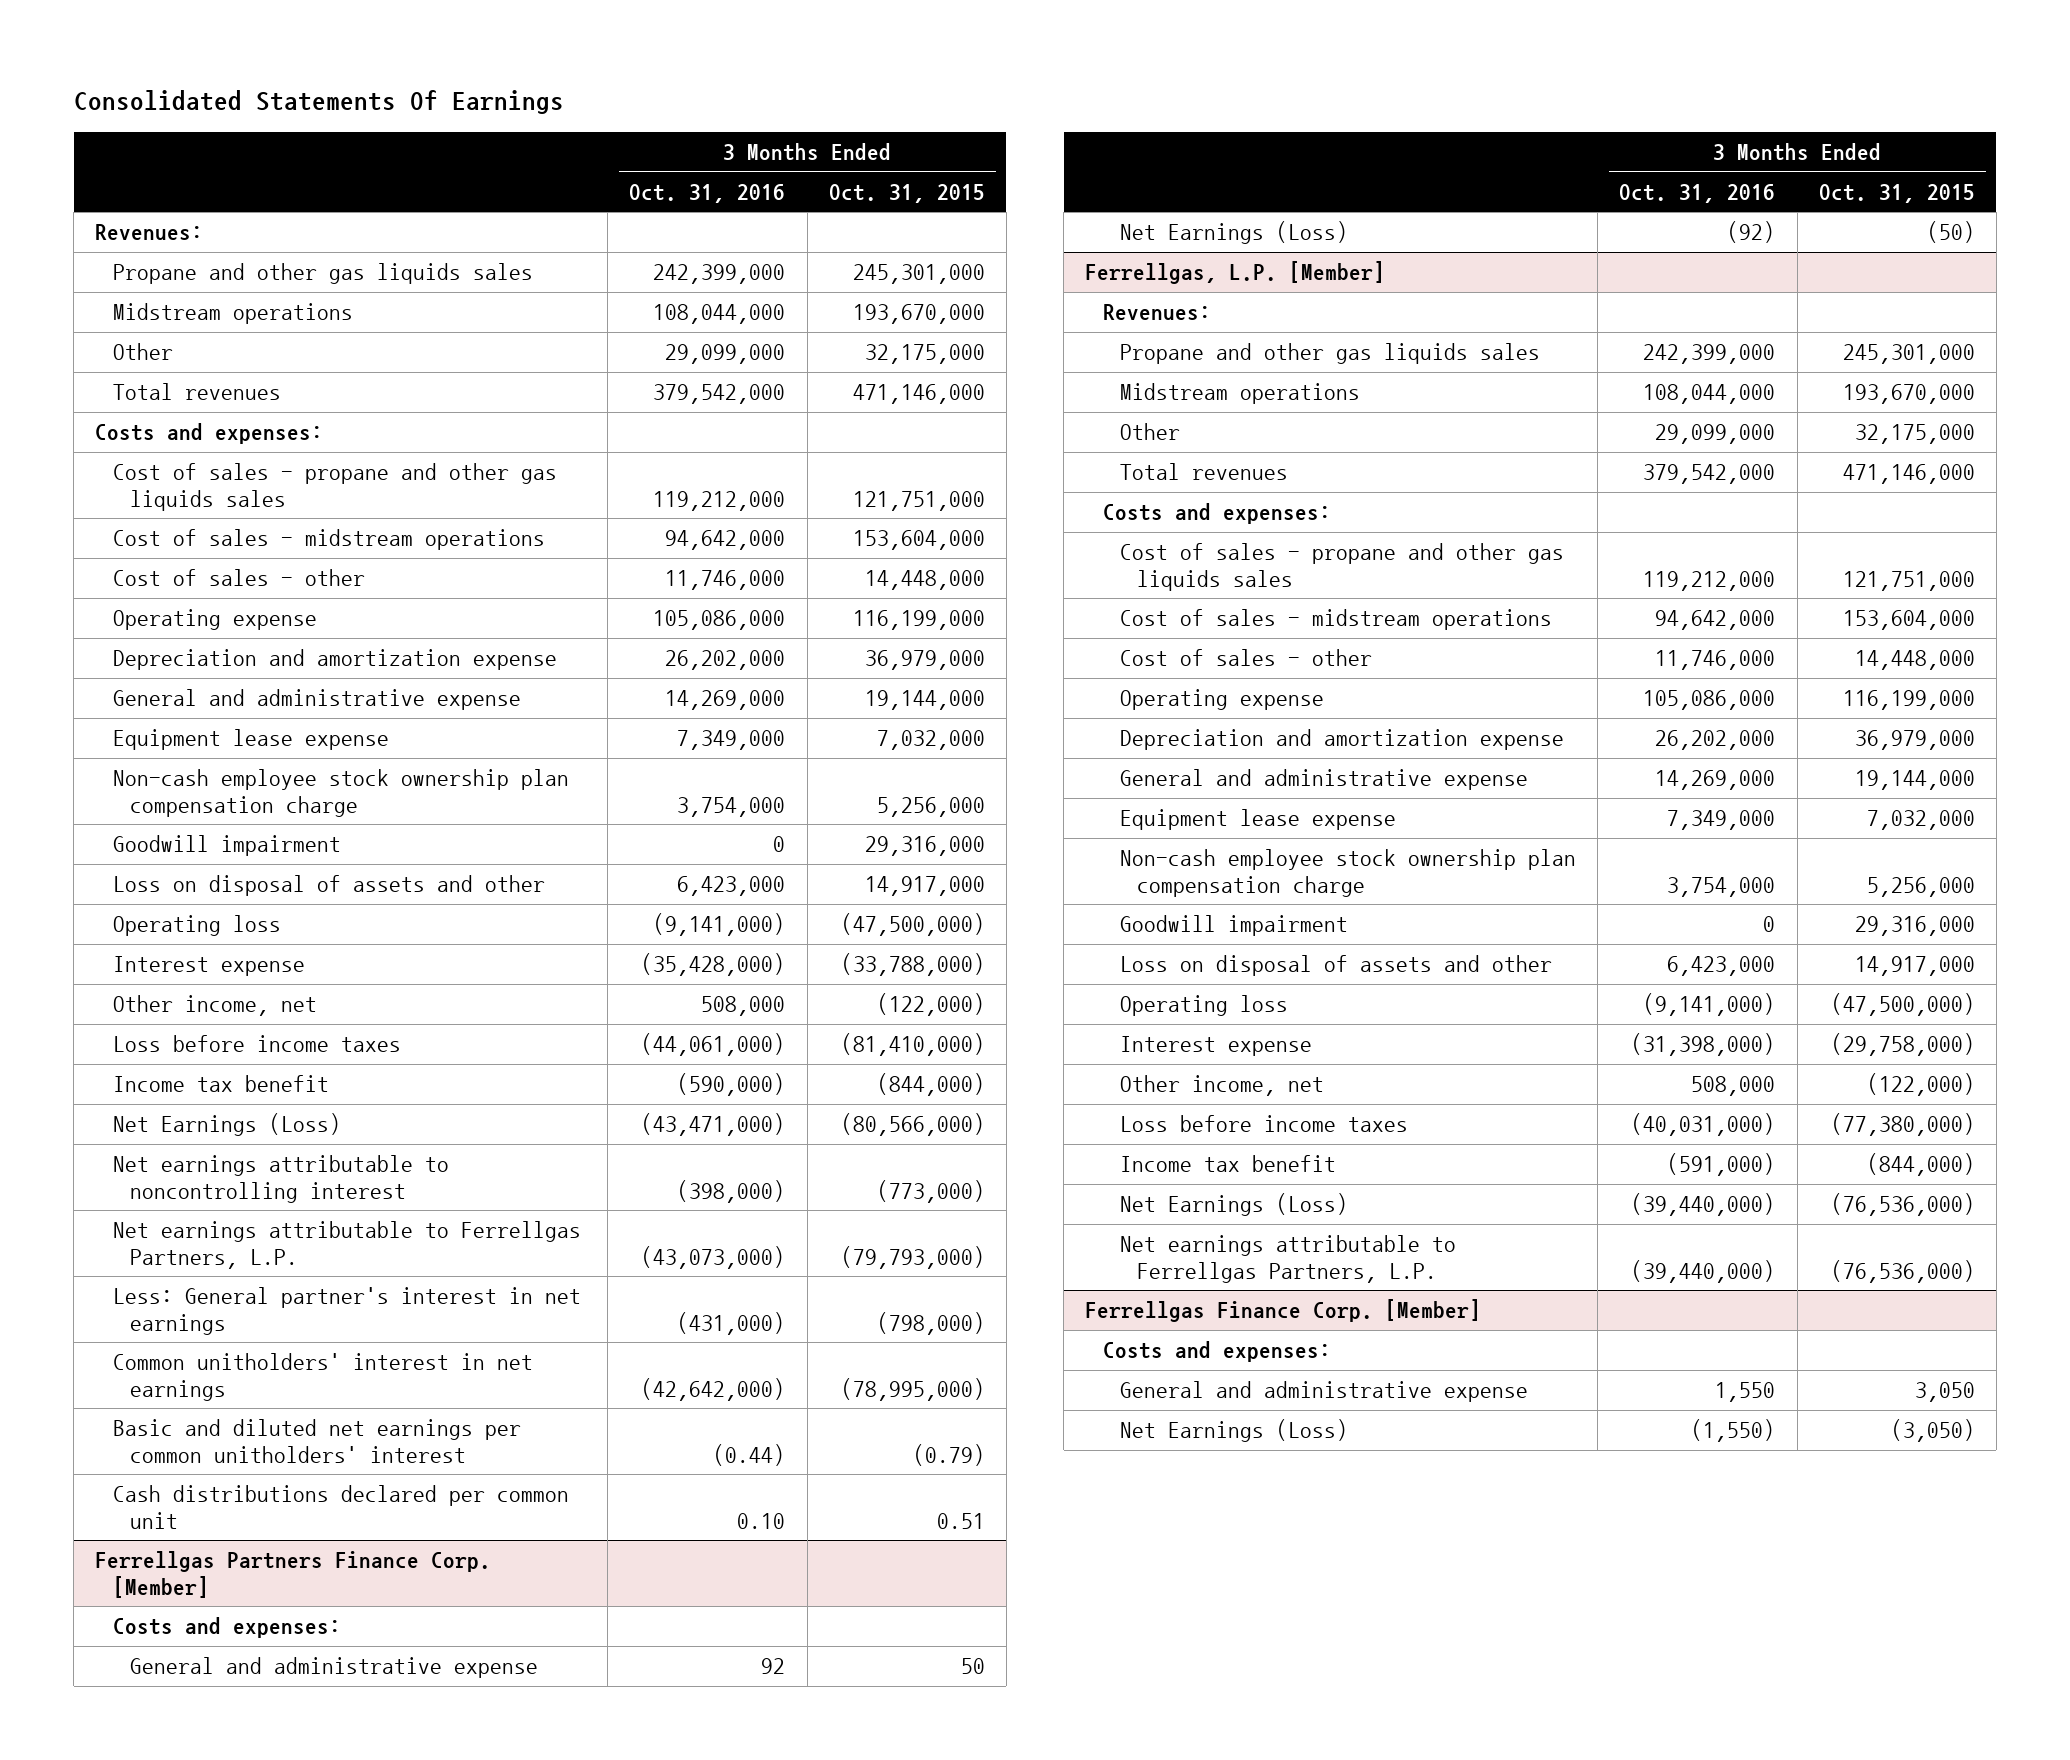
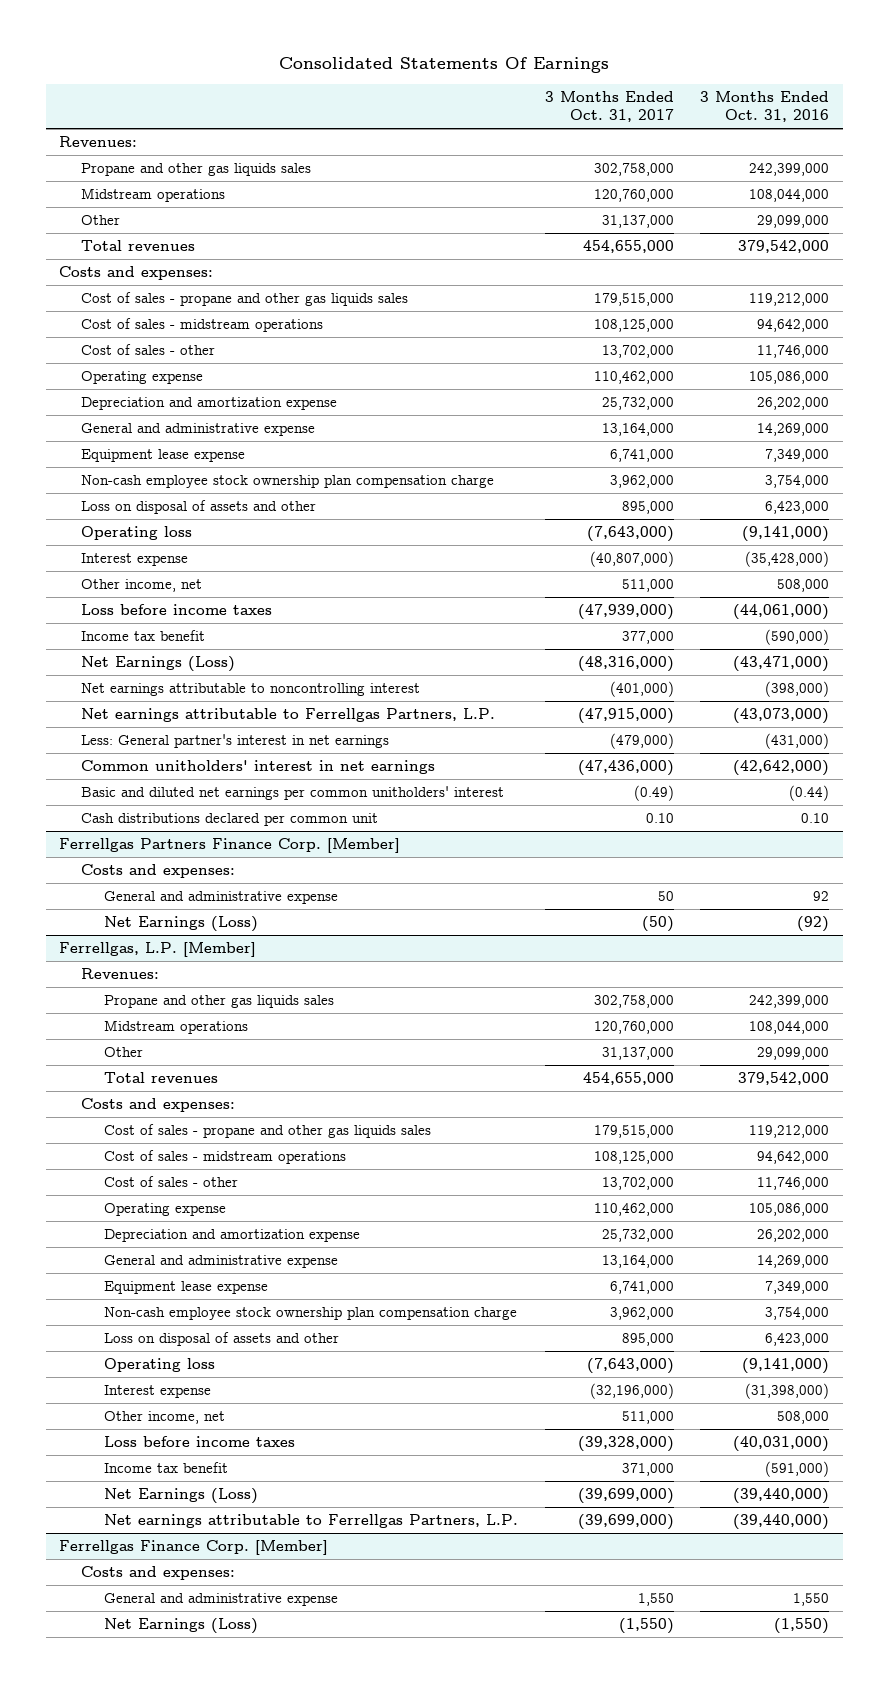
- | 3 Months Ended Oct. 31, 2016 | 3 Months Ended Oct. 31, 2015
+ | 3 Months Ended Oct. 31, 2017 | 3 Months Ended Oct. 31, 2016
- Goodwill impairment | 0 | 29,316,000
@ Ferrellgas, L.P. [Member]
- Goodwill impairment | 0 | 29,316,000

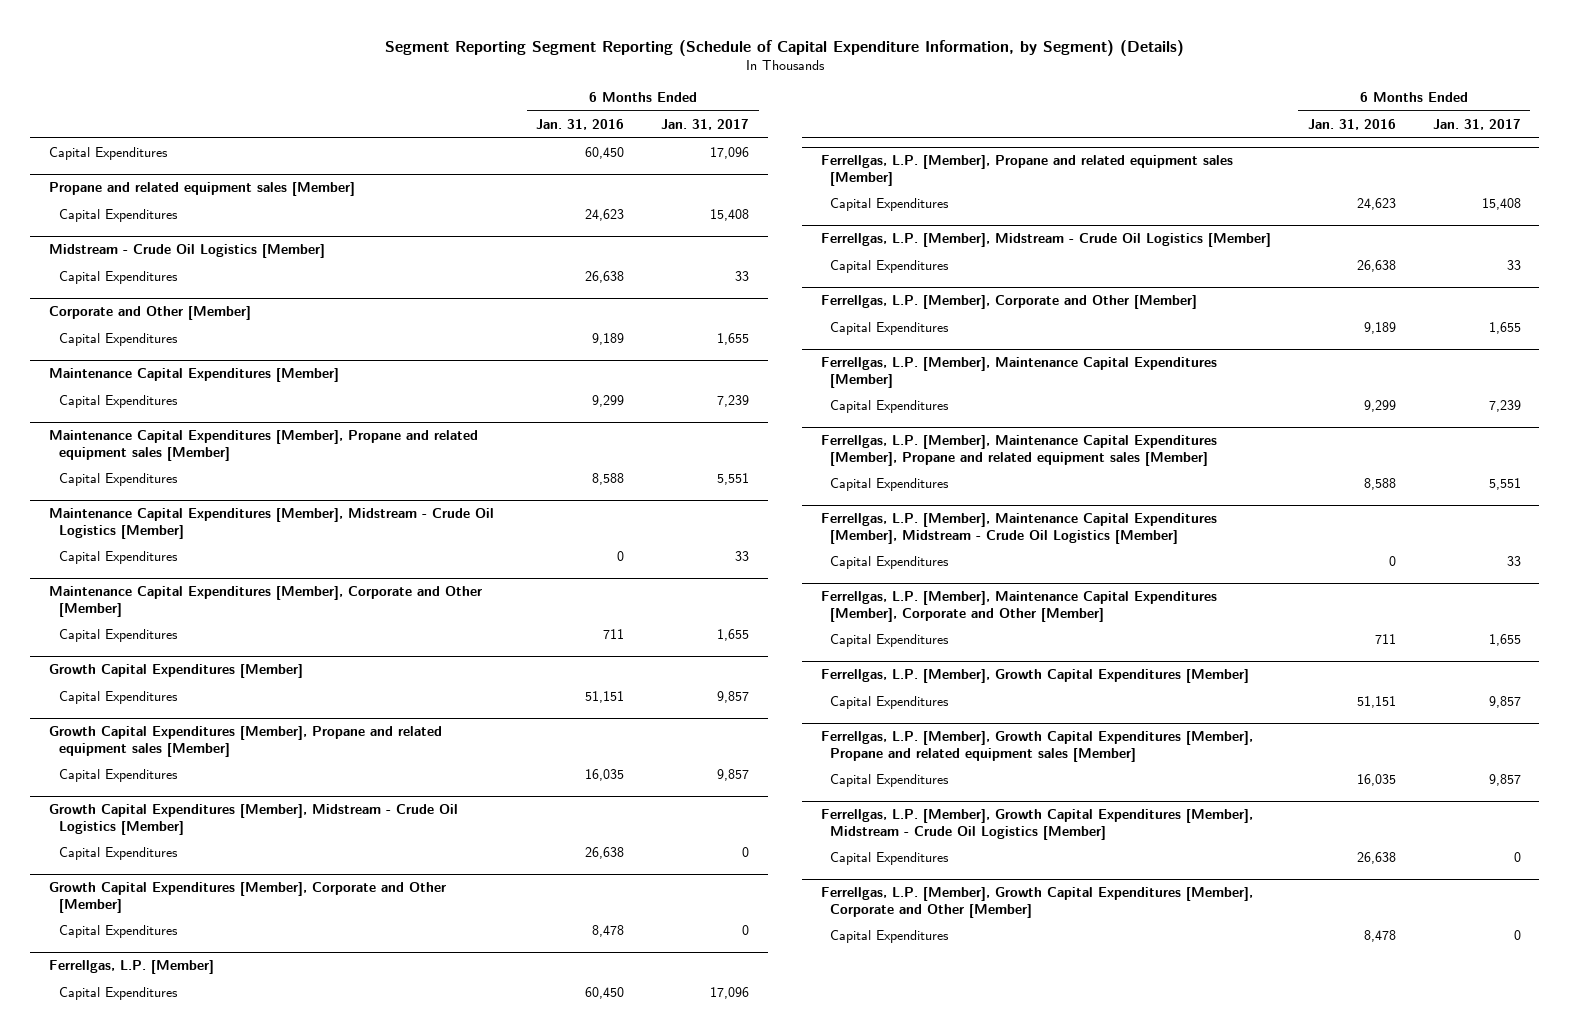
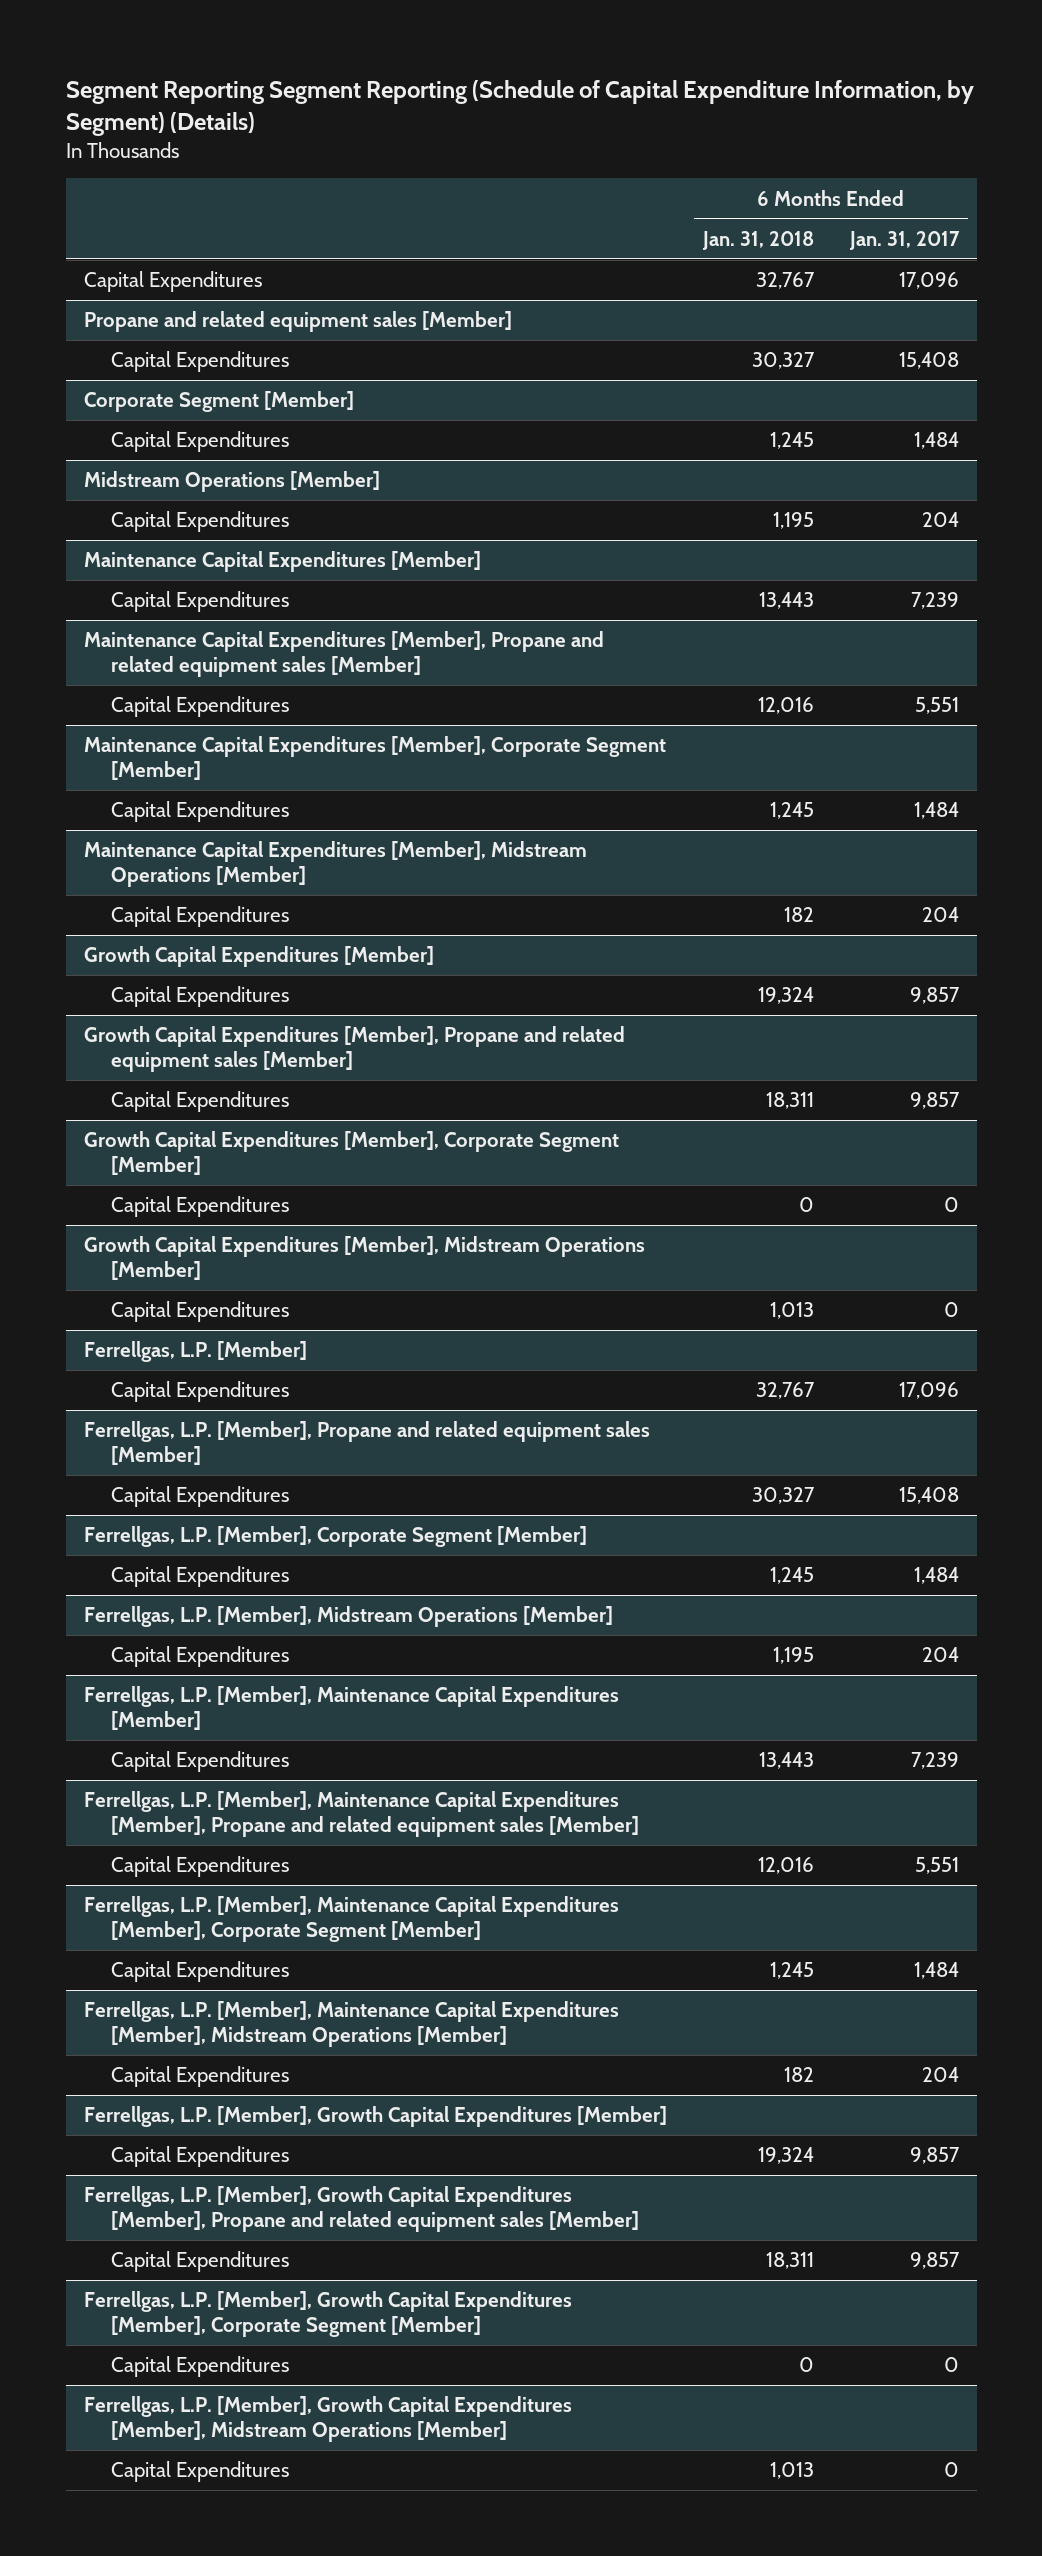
- | 6 Months Ended Jan. 31, 2016 | 6 Months Ended Jan. 31, 2017
+ | 6 Months Ended Jan. 31, 2018 | 6 Months Ended Jan. 31, 2017
- Midstream - Crude Oil Logistics [Member]
- Capital Expenditures | 26,638 | 33
- Corporate and Other [Member]
- Capital Expenditures | 9,189 | 1,655
+ Corporate Segment [Member]
+ Capital Expenditures | 1,245 | 1,484
+ Midstream Operations [Member]
+ Capital Expenditures | 1,195 | 204
- Maintenance Capital Expenditures [Member], Midstream - Crude Oil Logistics [Member]
- Capital Expenditures | 0 | 33
- Maintenance Capital Expenditures [Member], Corporate and Other [Member]
- Capital Expenditures | 711 | 1,655
+ Maintenance Capital Expenditures [Member], Corporate Segment [Member]
+ Capital Expenditures | 1,245 | 1,484
+ Maintenance Capital Expenditures [Member], Midstream Operations [Member]
+ Capital Expenditures | 182 | 204
- Growth Capital Expenditures [Member], Midstream - Crude Oil Logistics [Member]
+ Growth Capital Expenditures [Member], Corporate Segment [Member]
- Growth Capital Expenditures [Member], Corporate and Other [Member]
+ Growth Capital Expenditures [Member], Midstream Operations [Member]
- Ferrellgas, L.P. [Member], Midstream - Crude Oil Logistics [Member]
- Capital Expenditures | 26,638 | 33
- Ferrellgas, L.P. [Member], Corporate and Other [Member]
- Capital Expenditures | 9,189 | 1,655
+ Ferrellgas, L.P. [Member], Corporate Segment [Member]
+ Capital Expenditures | 1,245 | 1,484
+ Ferrellgas, L.P. [Member], Midstream Operations [Member]
+ Capital Expenditures | 1,195 | 204
- Ferrellgas, L.P. [Member], Maintenance Capital Expenditures [Member], Midstream - Crude Oil Logistics [Member]
- Capital Expenditures | 0 | 33
- Ferrellgas, L.P. [Member], Maintenance Capital Expenditures [Member], Corporate and Other [Member]
- Capital Expenditures | 711 | 1,655
+ Ferrellgas, L.P. [Member], Maintenance Capital Expenditures [Member], Corporate Segment [Member]
+ Capital Expenditures | 1,245 | 1,484
+ Ferrellgas, L.P. [Member], Maintenance Capital Expenditures [Member], Midstream Operations [Member]
+ Capital Expenditures | 182 | 204
- Ferrellgas, L.P. [Member], Growth Capital Expenditures [Member], Midstream - Crude Oil Logistics [Member]
+ Ferrellgas, L.P. [Member], Growth Capital Expenditures [Member], Corporate Segment [Member]
- Ferrellgas, L.P. [Member], Growth Capital Expenditures [Member], Corporate and Other [Member]
+ Ferrellgas, L.P. [Member], Growth Capital Expenditures [Member], Midstream Operations [Member]

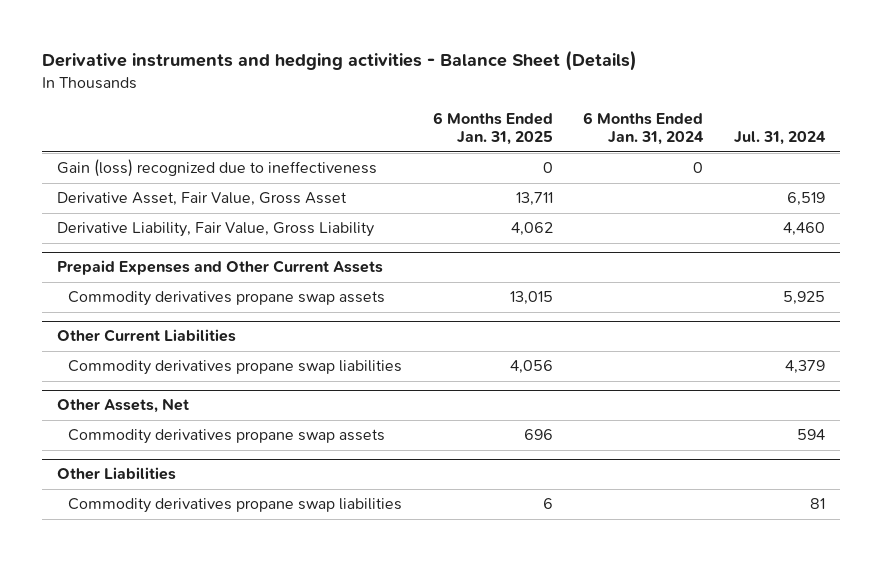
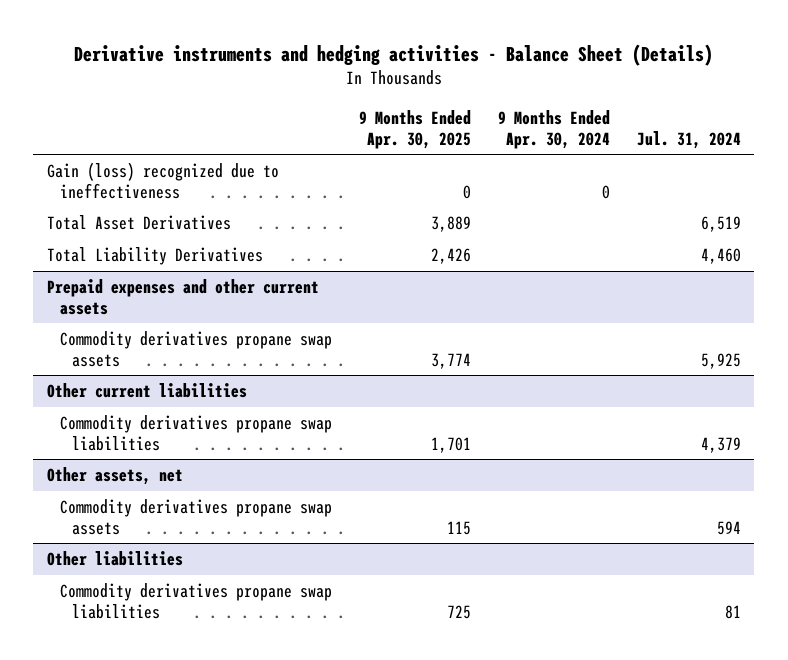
- | 6 Months Ended Jan. 31, 2025 | 6 Months Ended Jan. 31, 2024 | Jul. 31, 2024
+ | 9 Months Ended Apr. 30, 2025 | 9 Months Ended Apr. 30, 2024 | Jul. 31, 2024
- Derivative Asset, Fair Value, Gross Asset | 13,711 | | 6,519
- Derivative Liability, Fair Value, Gross Liability | 4,062 | | 4,460
- Prepaid Expenses and Other Current Assets
+ Total Asset Derivatives | 3,889 | | 6,519
+ Total Liability Derivatives | 2,426 | | 4,460
+ Prepaid expenses and other current assets
- Other Current Liabilities
+ Other current liabilities
- Other Assets, Net
+ Other assets, net
- Other Liabilities
+ Other liabilities

